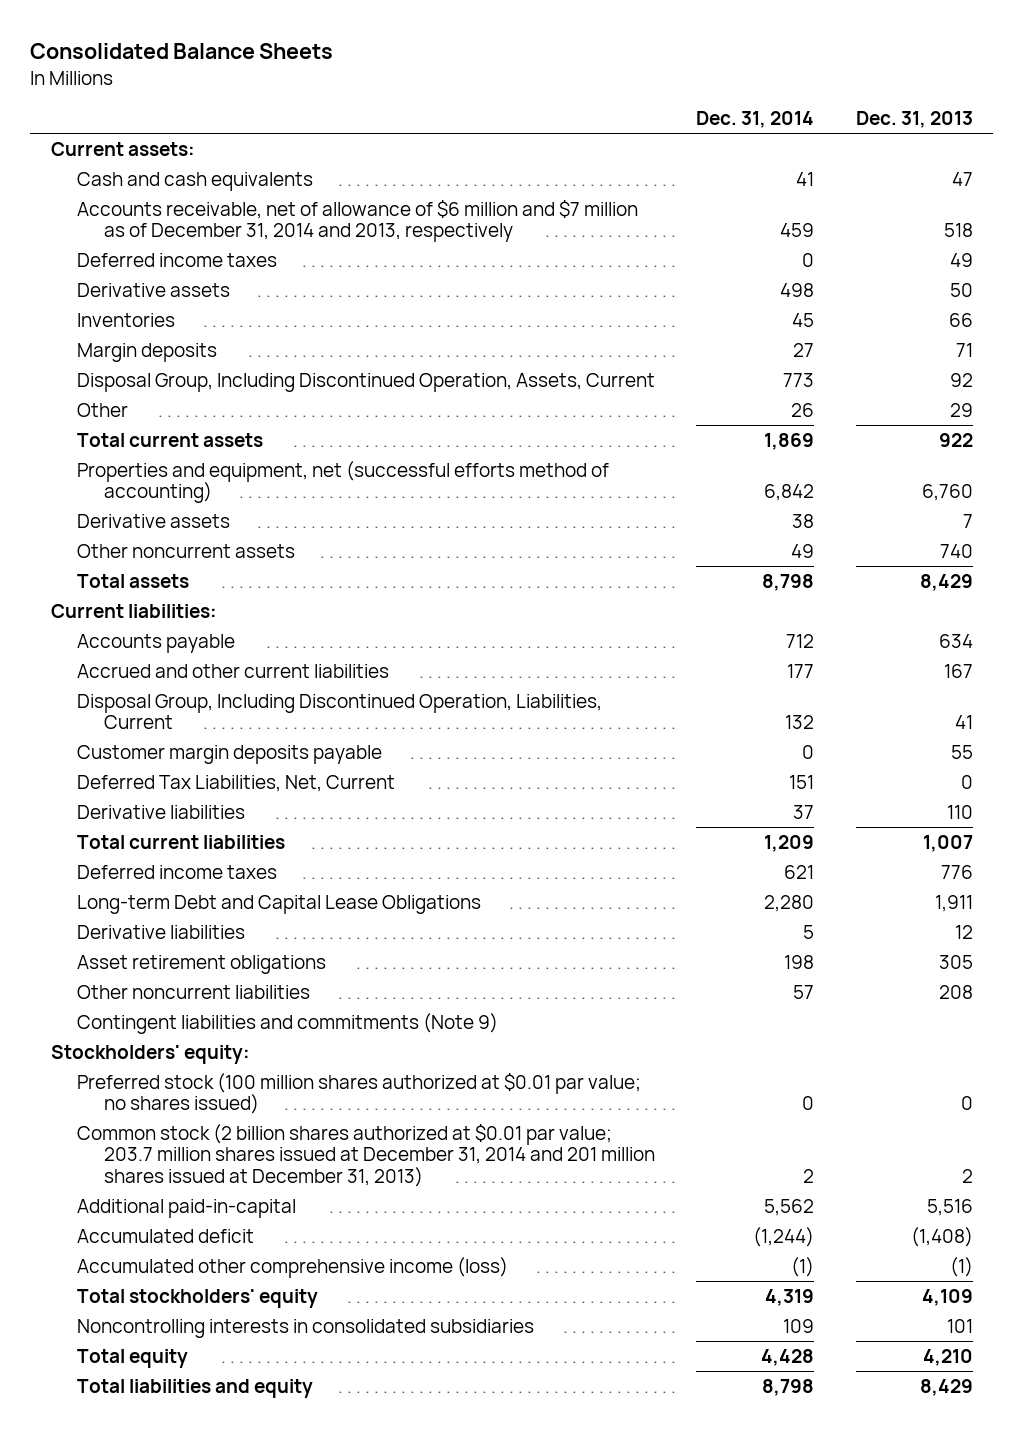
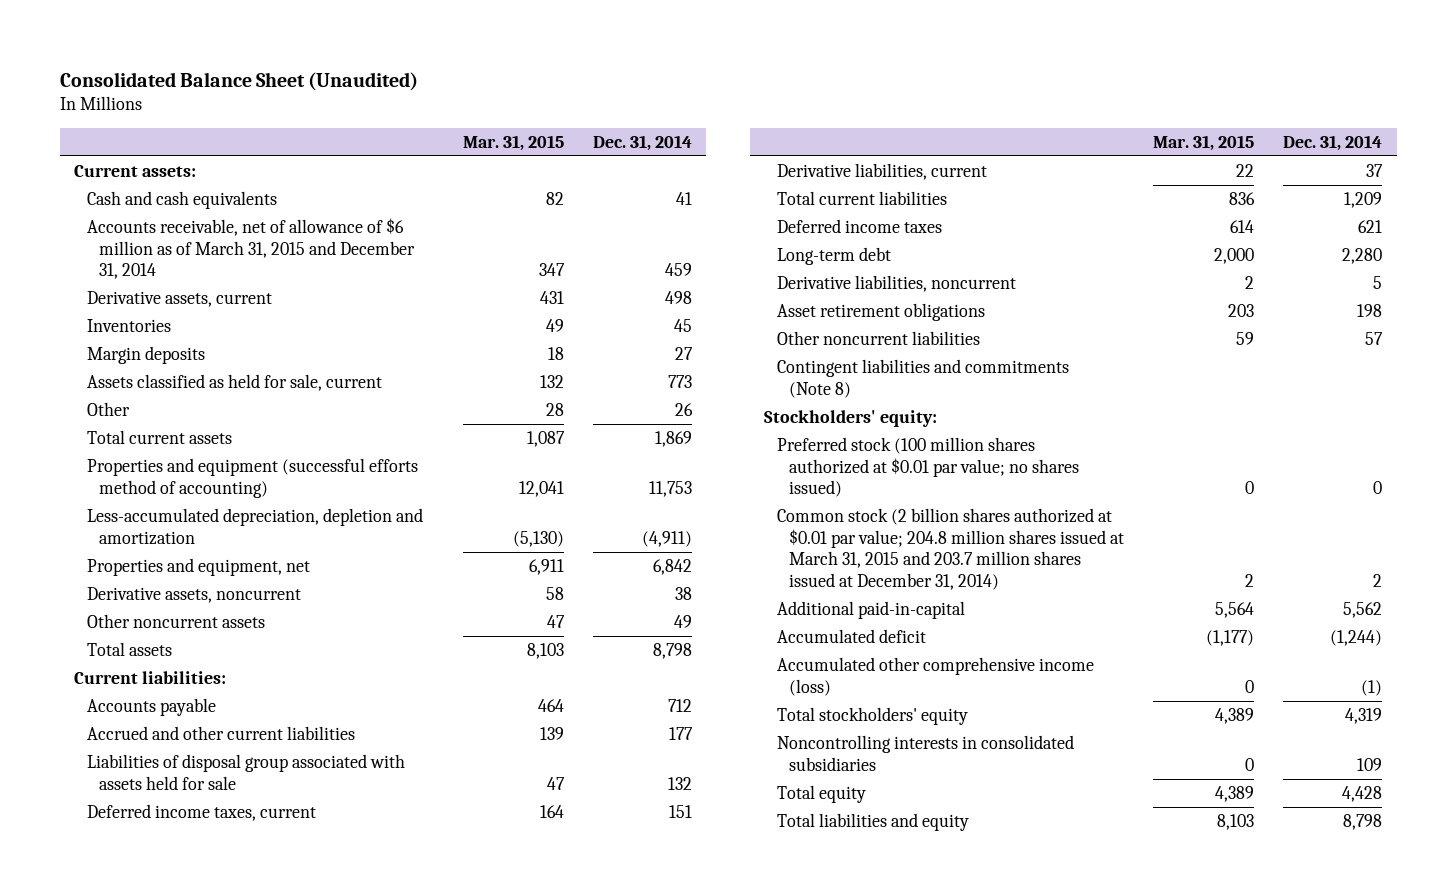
- Consolidated Balance Sheets
+ Consolidated Balance Sheet (Unaudited)
- | Dec. 31, 2014 | Dec. 31, 2013
+ | Mar. 31, 2015 | Dec. 31, 2014
- Accounts receivable, net of allowance of $6 million and $7 million as of December 31, 2014 and 2013, respectively | 459 | 518
- Deferred income taxes | 0 | 49
- Derivative assets | 498 | 50
+ Accounts receivable, net of allowance of $6 million as of March 31, 2015 and December 31, 2014 | 347 | 459
+ Derivative assets, current | 431 | 498
- Disposal Group, Including Discontinued Operation, Assets, Current | 773 | 92
+ Assets classified as held for sale, current | 132 | 773
- Properties and equipment, net (successful efforts method of accounting) | 6,842 | 6,760
- Derivative assets | 38 | 7
+ Properties and equipment (successful efforts method of accounting) | 12,041 | 11,753
+ Less-accumulated depreciation, depletion and amortization | (5,130) | (4,911)
+ Properties and equipment, net | 6,911 | 6,842
+ Derivative assets, noncurrent | 58 | 38
- Disposal Group, Including Discontinued Operation, Liabilities, Current | 132 | 41
- Customer margin deposits payable | 0 | 55
- Deferred Tax Liabilities, Net, Current | 151 | 0
- Derivative liabilities | 37 | 110
+ Liabilities of disposal group associated with assets held for sale | 47 | 132
+ Deferred income taxes, current | 164 | 151
+ Derivative liabilities, current | 22 | 37
- Long-term Debt and Capital Lease Obligations | 2,280 | 1,911
- Derivative liabilities | 5 | 12
+ Long-term debt | 2,000 | 2,280
+ Derivative liabilities, noncurrent | 2 | 5
- Contingent liabilities and commitments (Note 9)
+ Contingent liabilities and commitments (Note 8)
- Common stock (2 billion shares authorized at $0.01 par value; 203.7 million shares issued at December 31, 2014 and 201 million shares issued at December 31, 2013) | 2 | 2
+ Common stock (2 billion shares authorized at $0.01 par value; 204.8 million shares issued at March 31, 2015 and 203.7 million shares issued at December 31, 2014) | 2 | 2

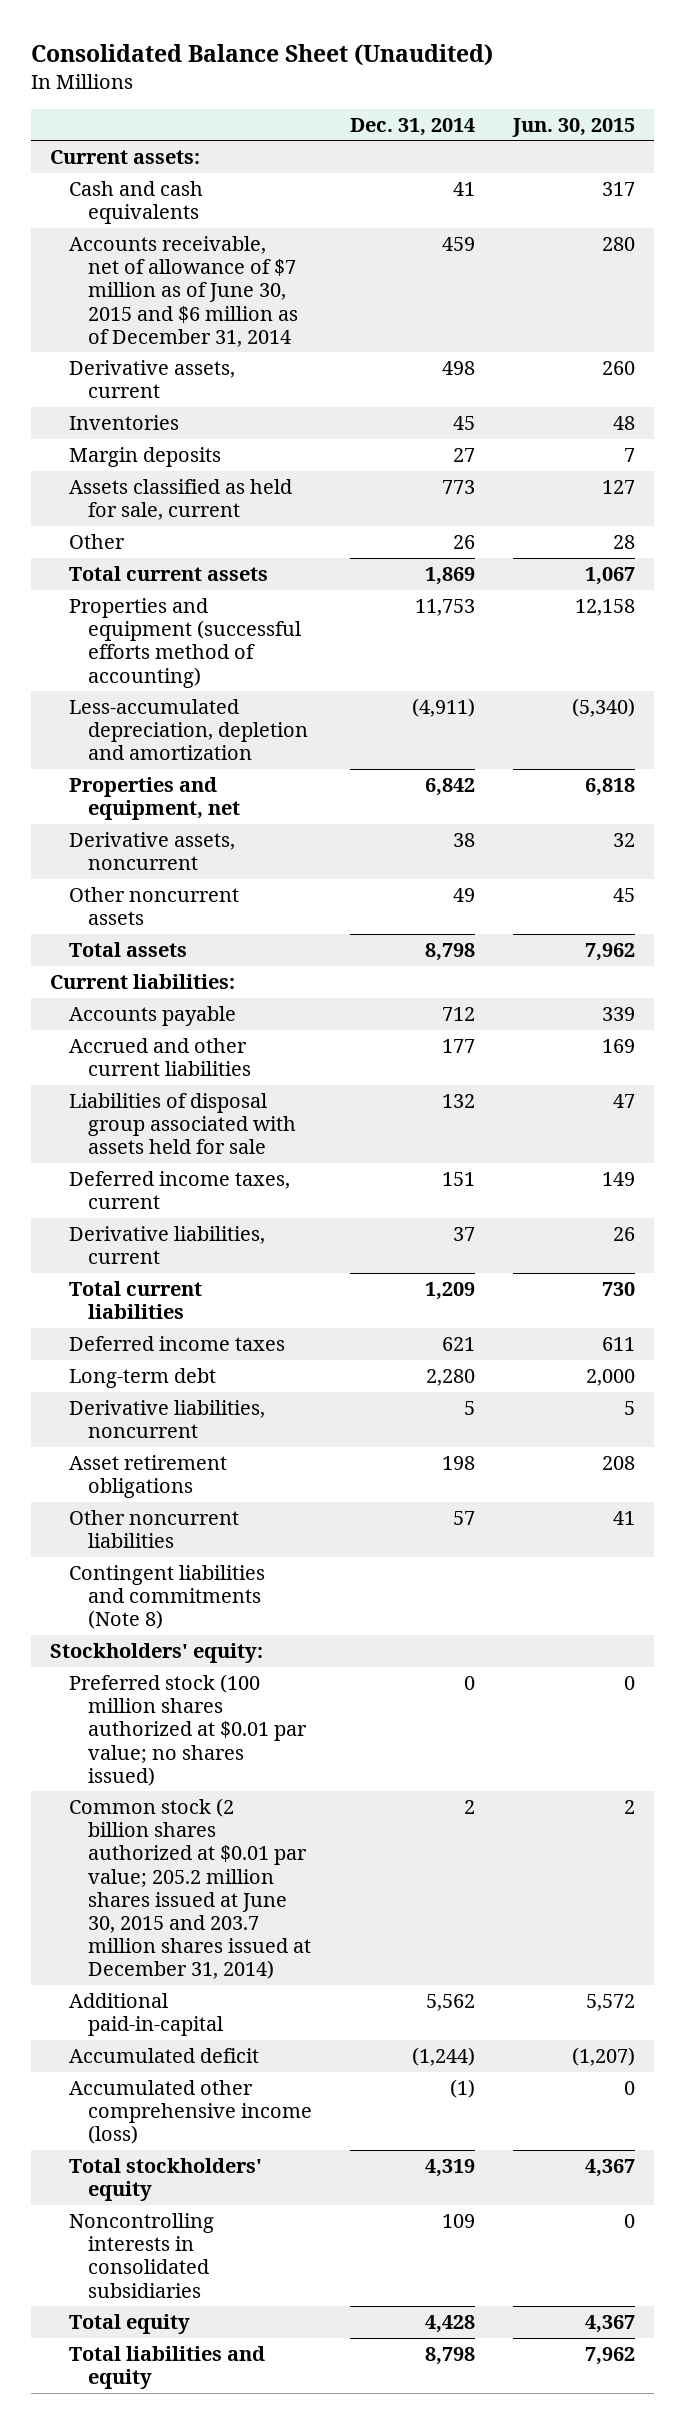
- | Mar. 31, 2015 | Dec. 31, 2014
+ | Dec. 31, 2014 | Jun. 30, 2015
- Accounts receivable, net of allowance of $6 million as of March 31, 2015 and December 31, 2014 | 347 | 459
+ Accounts receivable, net of allowance of $7 million as of June 30, 2015 and $6 million as of December 31, 2014 | 459 | 280
- Common stock (2 billion shares authorized at $0.01 par value; 204.8 million shares issued at March 31, 2015 and 203.7 million shares issued at December 31, 2014) | 2 | 2
+ Common stock (2 billion shares authorized at $0.01 par value; 205.2 million shares issued at June 30, 2015 and 203.7 million shares issued at December 31, 2014) | 2 | 2

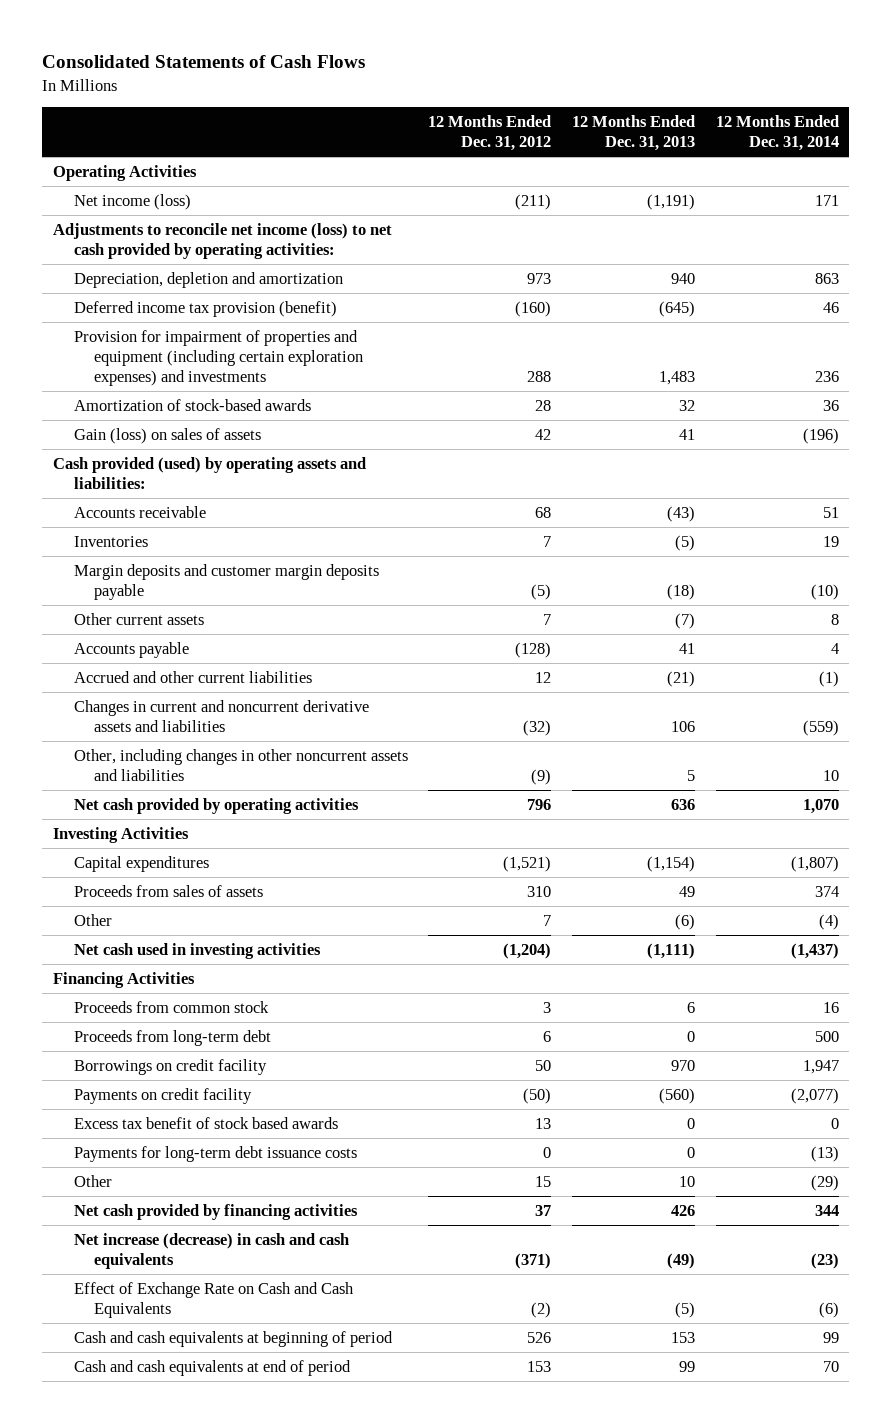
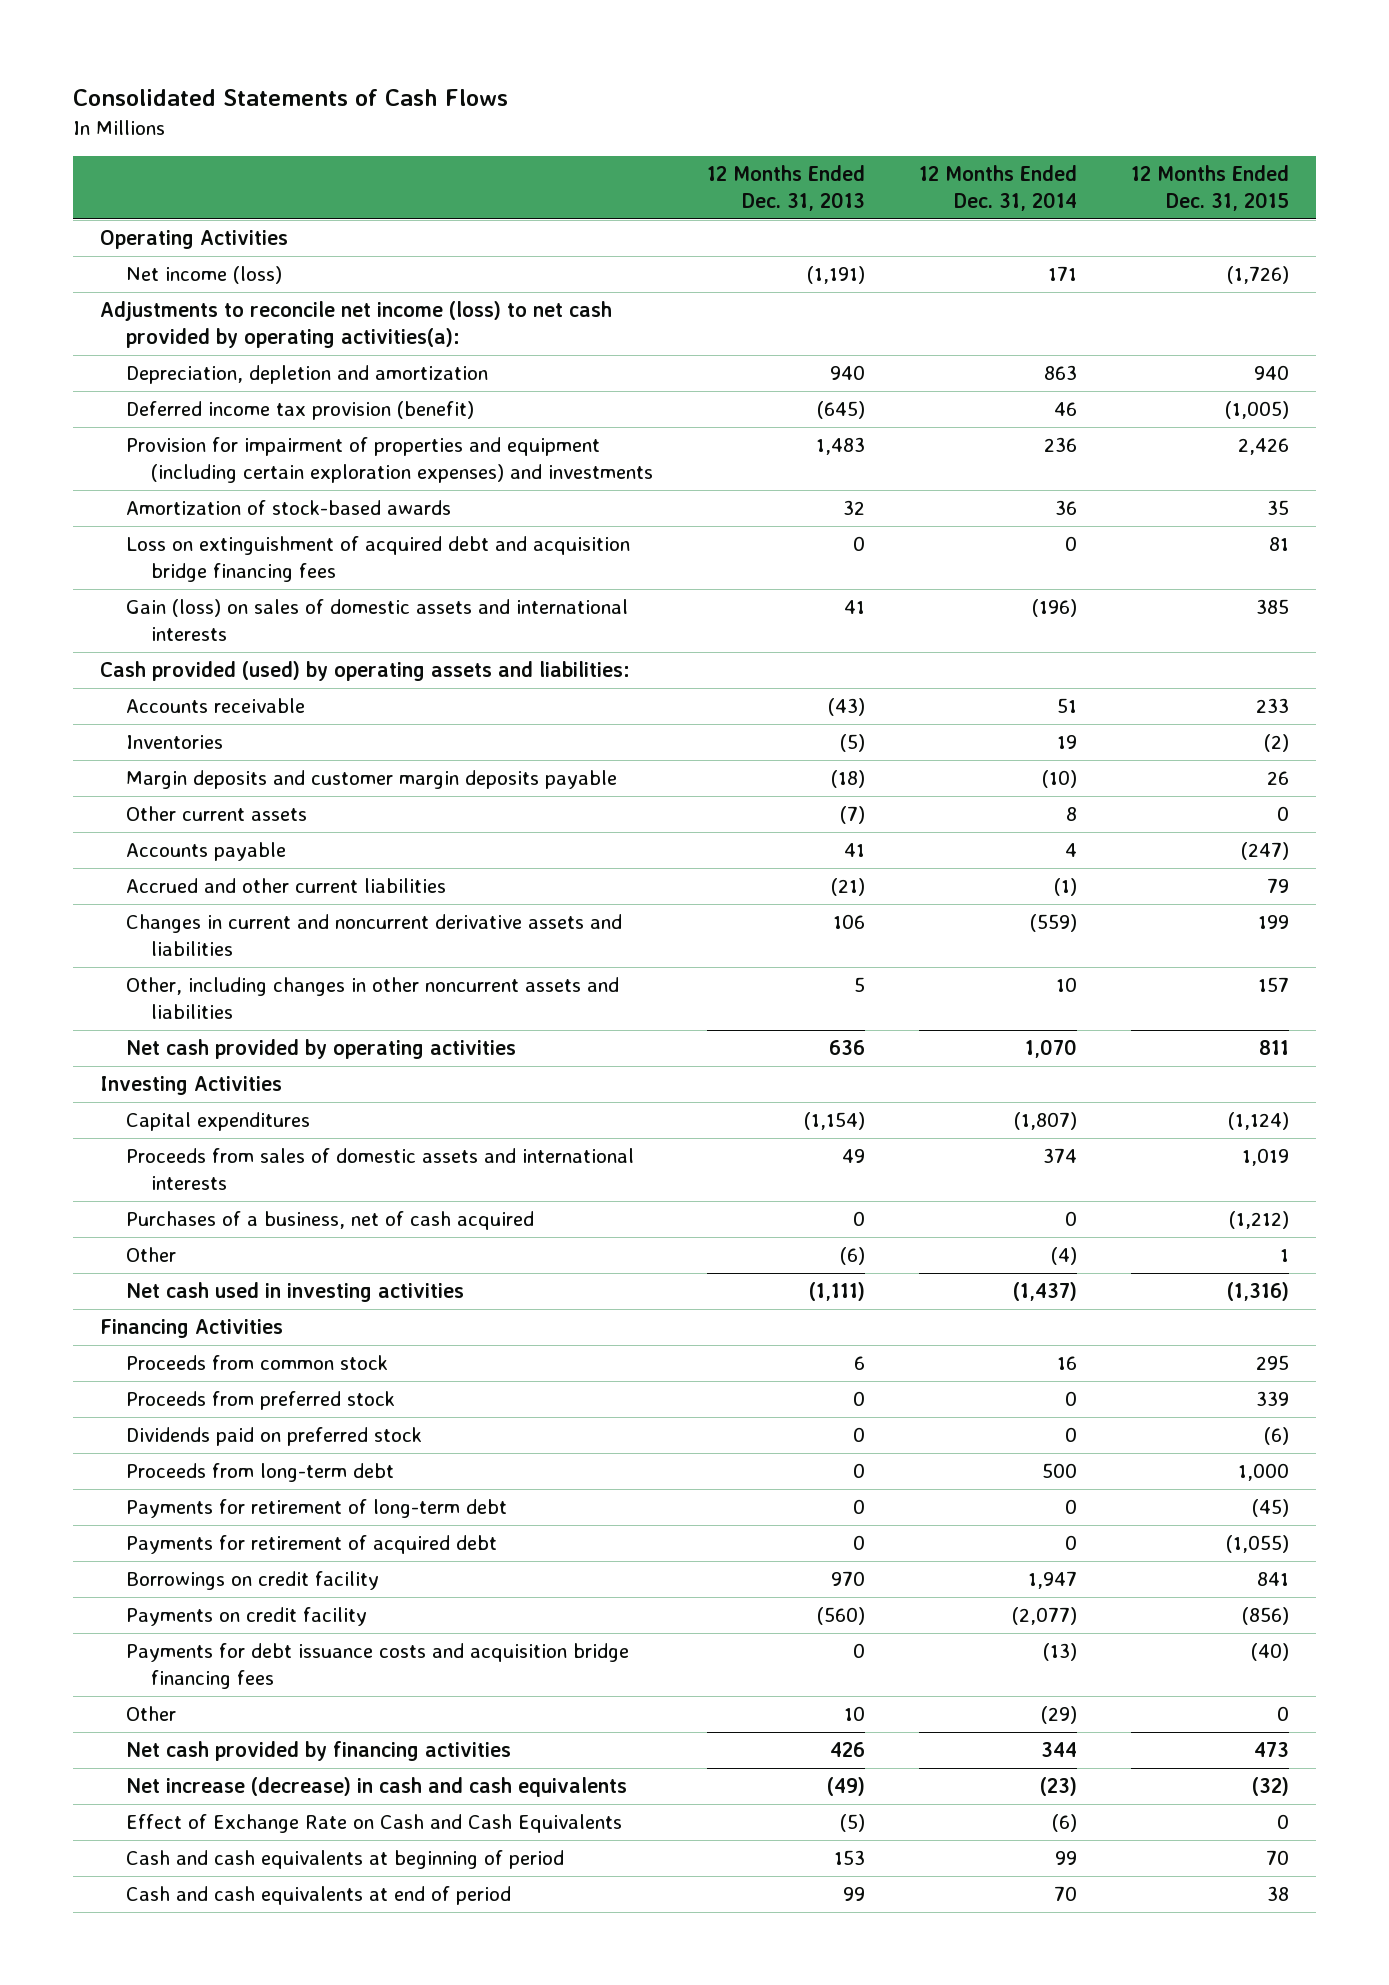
- | 12 Months Ended Dec. 31, 2012 | 12 Months Ended Dec. 31, 2013 | 12 Months Ended Dec. 31, 2014
+ | 12 Months Ended Dec. 31, 2013 | 12 Months Ended Dec. 31, 2014 | 12 Months Ended Dec. 31, 2015
- Adjustments to reconcile net income (loss) to net cash provided by operating activities:
+ Adjustments to reconcile net income (loss) to net cash provided by operating activities(a):
- Gain (loss) on sales of assets | 42 | 41 | (196)
+ Loss on extinguishment of acquired debt and acquisition bridge financing fees | 0 | 0 | 81
+ Gain (loss) on sales of domestic assets and international interests | 41 | (196) | 385
- Proceeds from sales of assets | 310 | 49 | 374
+ Proceeds from sales of domestic assets and international interests | 49 | 374 | 1,019
+ Purchases of a business, net of cash acquired | 0 | 0 | (1,212)
+ Proceeds from preferred stock | 0 | 0 | 339
+ Dividends paid on preferred stock | 0 | 0 | (6)
+ Payments for retirement of long-term debt | 0 | 0 | (45)
+ Payments for retirement of acquired debt | 0 | 0 | (1,055)
- Excess tax benefit of stock based awards | 13 | 0 | 0
- Payments for long-term debt issuance costs | 0 | 0 | (13)
+ Payments for debt issuance costs and acquisition bridge financing fees | 0 | (13) | (40)

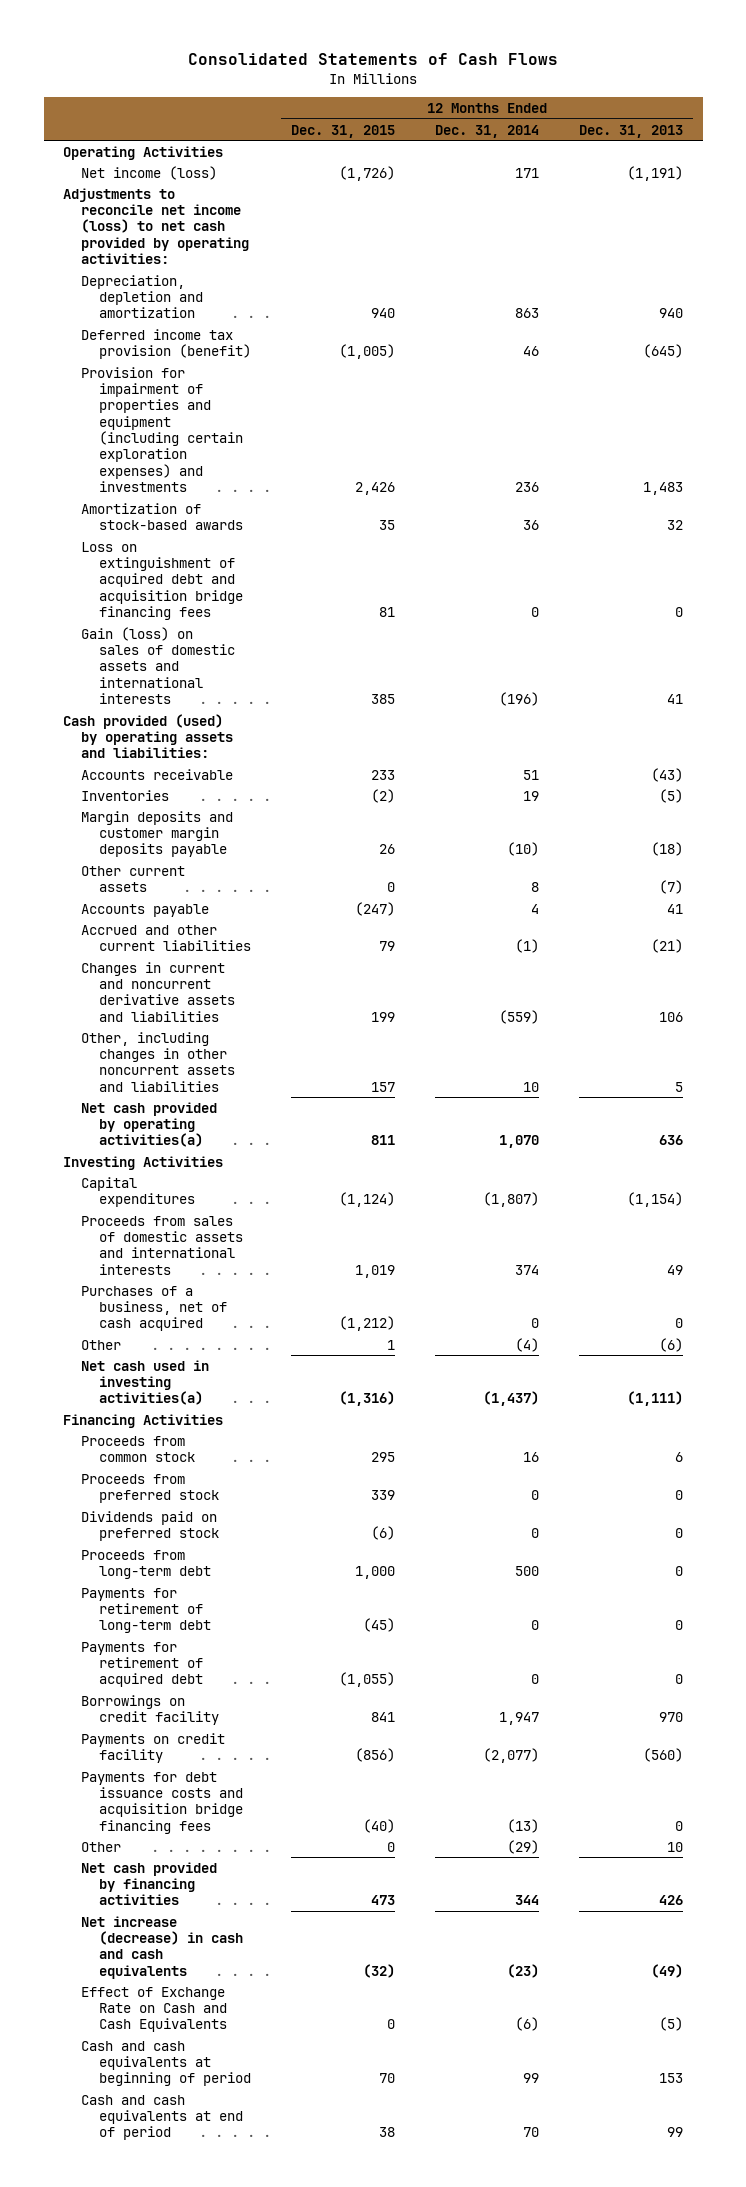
- | 12 Months Ended Dec. 31, 2013 | 12 Months Ended Dec. 31, 2014 | 12 Months Ended Dec. 31, 2015
+ | 12 Months Ended Dec. 31, 2015 | 12 Months Ended Dec. 31, 2014 | 12 Months Ended Dec. 31, 2013
- Adjustments to reconcile net income (loss) to net cash provided by operating activities(a):
+ Adjustments to reconcile net income (loss) to net cash provided by operating activities:
- Net cash provided by operating activities | 636 | 1,070 | 811
+ Net cash provided by operating activities(a) | 811 | 1,070 | 636
- Net cash used in investing activities | (1,111) | (1,437) | (1,316)
+ Net cash used in investing activities(a) | (1,316) | (1,437) | (1,111)

